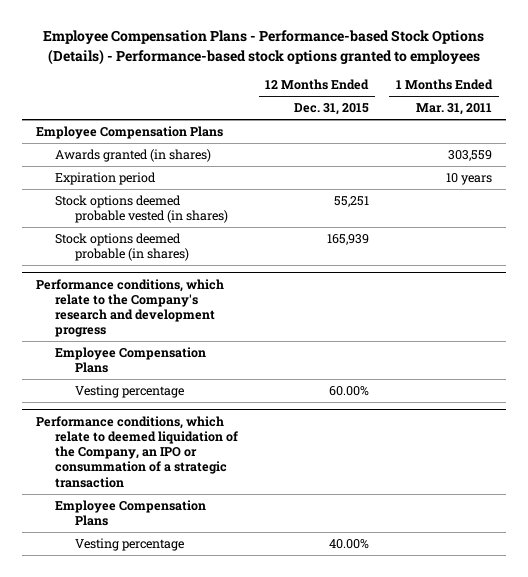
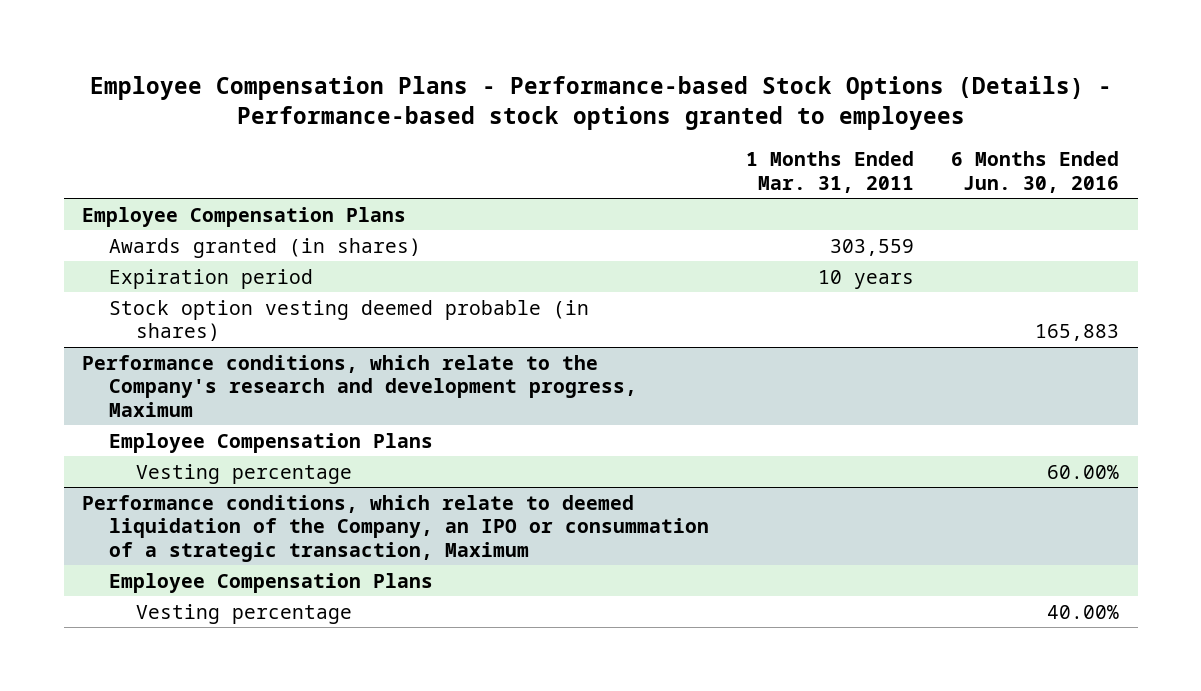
- | 12 Months Ended Dec. 31, 2015 | 1 Months Ended Mar. 31, 2011
+ | 1 Months Ended Mar. 31, 2011 | 6 Months Ended Jun. 30, 2016
- Stock options deemed probable vested (in shares) | 55,251 |
- Stock options deemed probable (in shares) | 165,939 |
- Performance conditions, which relate to the Company's research and development progress
+ Stock option vesting deemed probable (in shares) | | 165,883
+ Performance conditions, which relate to the Company's research and development progress, Maximum
- Performance conditions, which relate to deemed liquidation of the Company, an IPO or consummation of a strategic transaction
+ Performance conditions, which relate to deemed liquidation of the Company, an IPO or consummation of a strategic transaction, Maximum

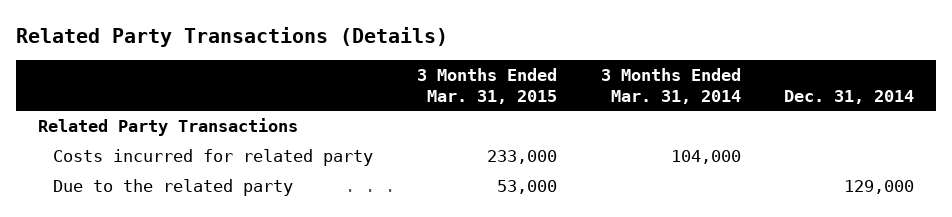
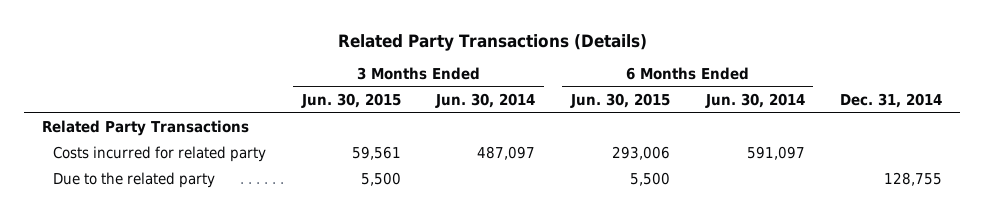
- | 3 Months Ended Mar. 31, 2015 | 3 Months Ended Mar. 31, 2014 | Dec. 31, 2014
+ | 3 Months Ended Jun. 30, 2015 | 3 Months Ended Jun. 30, 2014 | 6 Months Ended Jun. 30, 2015 | 6 Months Ended Jun. 30, 2014 | Dec. 31, 2014
- Due to the related party | 53,000 | | 129,000
+ Due to the related party | 5,500 | | 5,500 | | 128,755

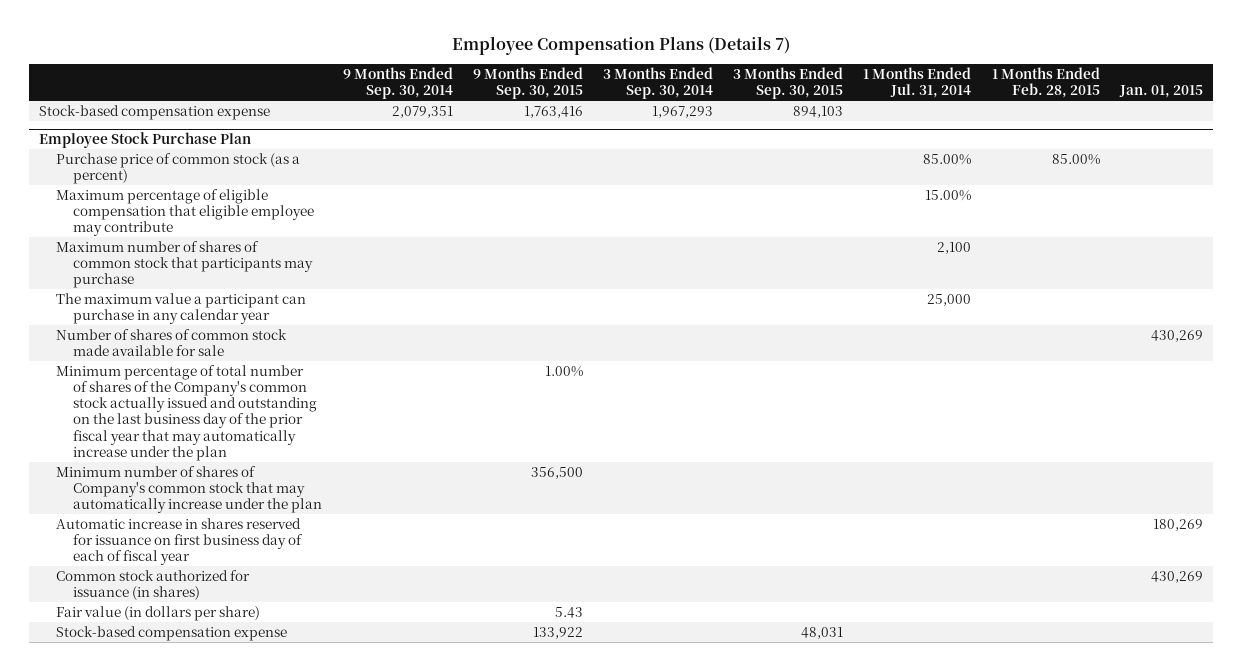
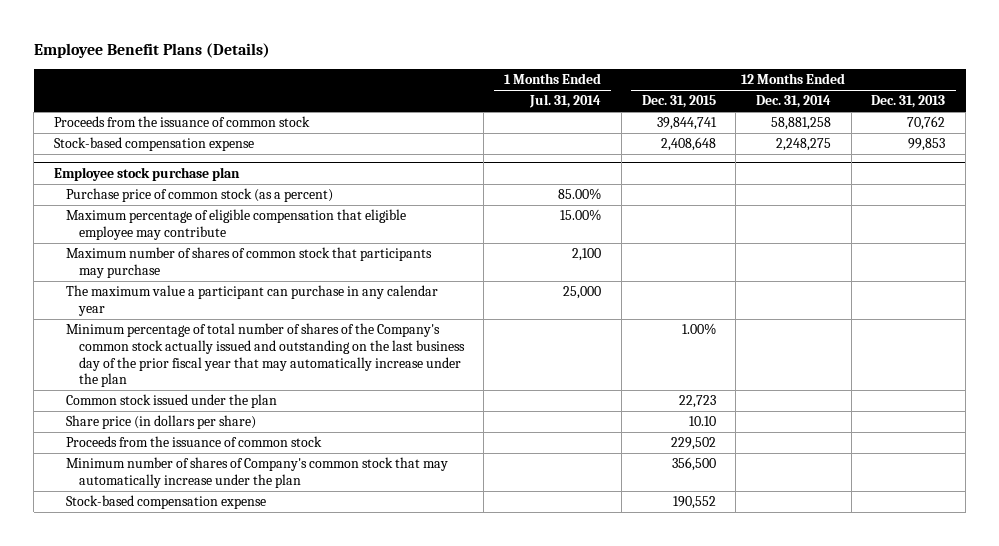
- Employee Compensation Plans (Details 7)
+ Employee Benefit Plans (Details)
- | 9 Months Ended Sep. 30, 2014 | 9 Months Ended Sep. 30, 2015 | 3 Months Ended Sep. 30, 2014 | 3 Months Ended Sep. 30, 2015 | 1 Months Ended Jul. 31, 2014 | 1 Months Ended Feb. 28, 2015 | Jan. 01, 2015
+ | 1 Months Ended Jul. 31, 2014 | 12 Months Ended Dec. 31, 2015 | 12 Months Ended Dec. 31, 2014 | 12 Months Ended Dec. 31, 2013
+ Proceeds from the issuance of common stock | | 39,844,741 | 58,881,258 | 70,762
- Employee Stock Purchase Plan
+ Employee stock purchase plan
- Number of shares of common stock made available for sale | | | | | | | 430,269
+ Common stock issued under the plan | | 22,723 | |
+ Share price (in dollars per share) | | 10.10 | |
+ Proceeds from the issuance of common stock | | 229,502 | |
- Automatic increase in shares reserved for issuance on first business day of each of fiscal year | | | | | | | 180,269
- Common stock authorized for issuance (in shares) | | | | | | | 430,269
- Fair value (in dollars per share) | | 5.43 | | | | |

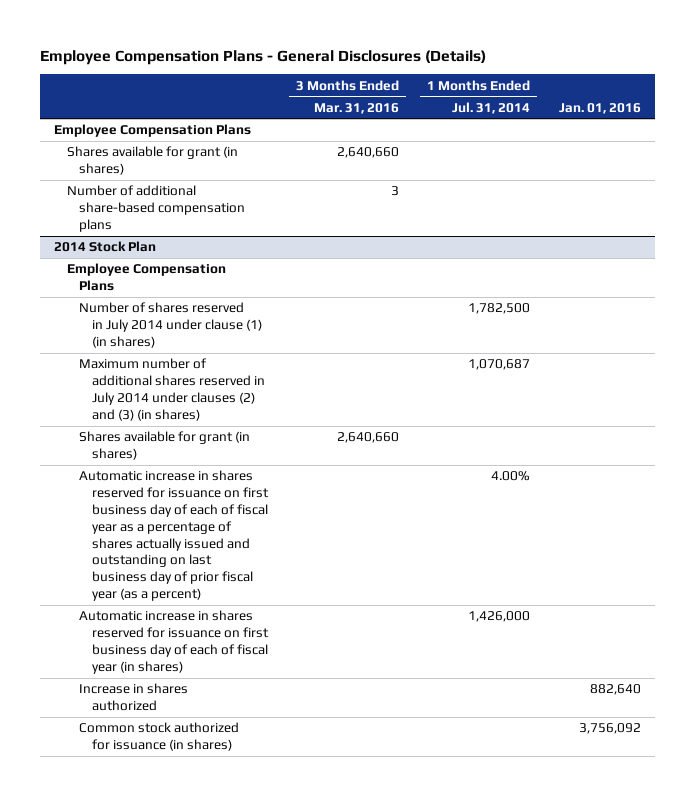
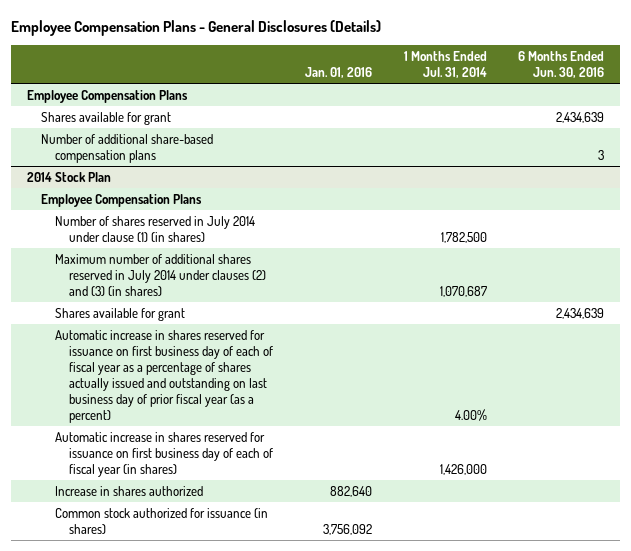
- | 3 Months Ended Mar. 31, 2016 | 1 Months Ended Jul. 31, 2014 | Jan. 01, 2016
+ | Jan. 01, 2016 | 1 Months Ended Jul. 31, 2014 | 6 Months Ended Jun. 30, 2016
- Shares available for grant (in shares) | 2,640,660 | |
+ Shares available for grant | | | 2,434,639
@ 2014 Stock Plan
- Shares available for grant (in shares) | 2,640,660 | |
+ Shares available for grant | | | 2,434,639

